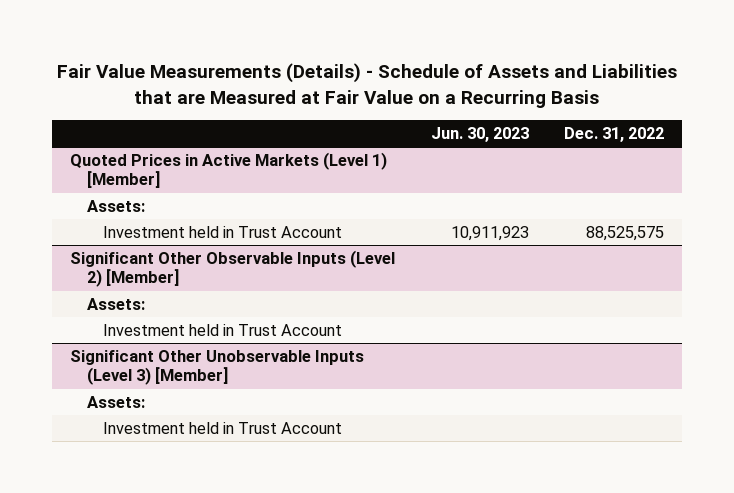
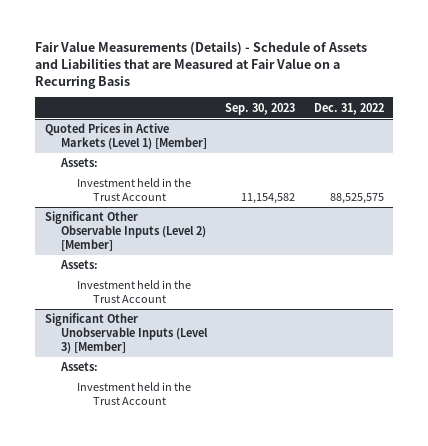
- | Jun. 30, 2023 | Dec. 31, 2022
+ | Sep. 30, 2023 | Dec. 31, 2022
@ Quoted Prices in Active Markets (Level 1) [Member]
- Investment held in Trust Account | 10,911,923 | 88,525,575
+ Investment held in the Trust Account | 11,154,582 | 88,525,575
@ Significant Other Observable Inputs (Level 2) [Member]
- Investment held in Trust Account
+ Investment held in the Trust Account
@ Significant Other Unobservable Inputs (Level 3) [Member]
- Investment held in Trust Account
+ Investment held in the Trust Account

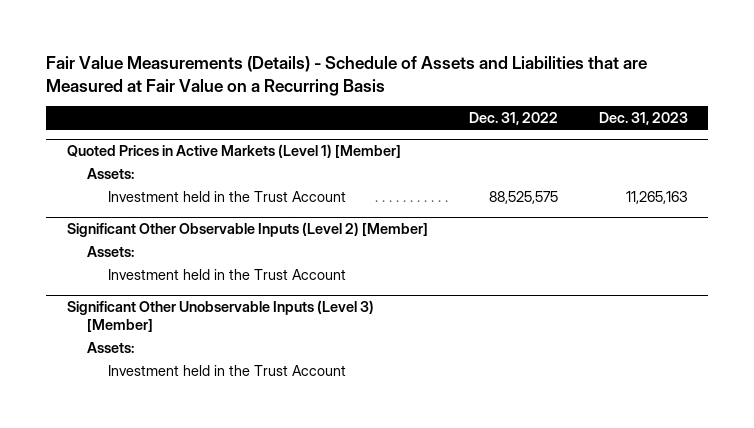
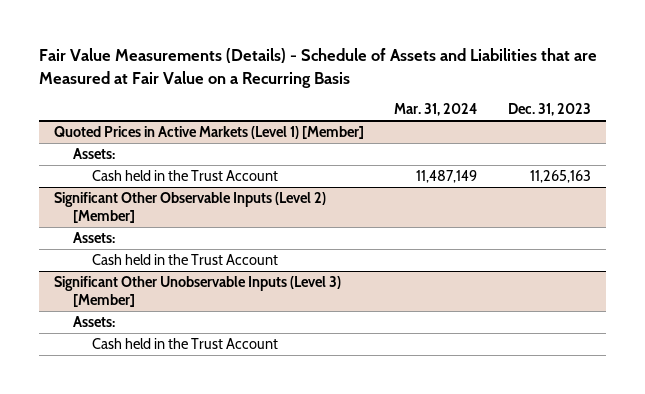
- | Dec. 31, 2022 | Dec. 31, 2023
+ | Mar. 31, 2024 | Dec. 31, 2023
@ Quoted Prices in Active Markets (Level 1) [Member]
- Investment held in the Trust Account | 88,525,575 | 11,265,163
+ Cash held in the Trust Account | 11,487,149 | 11,265,163
@ Significant Other Observable Inputs (Level 2) [Member]
- Investment held in the Trust Account
+ Cash held in the Trust Account
@ Significant Other Unobservable Inputs (Level 3) [Member]
- Investment held in the Trust Account
+ Cash held in the Trust Account

